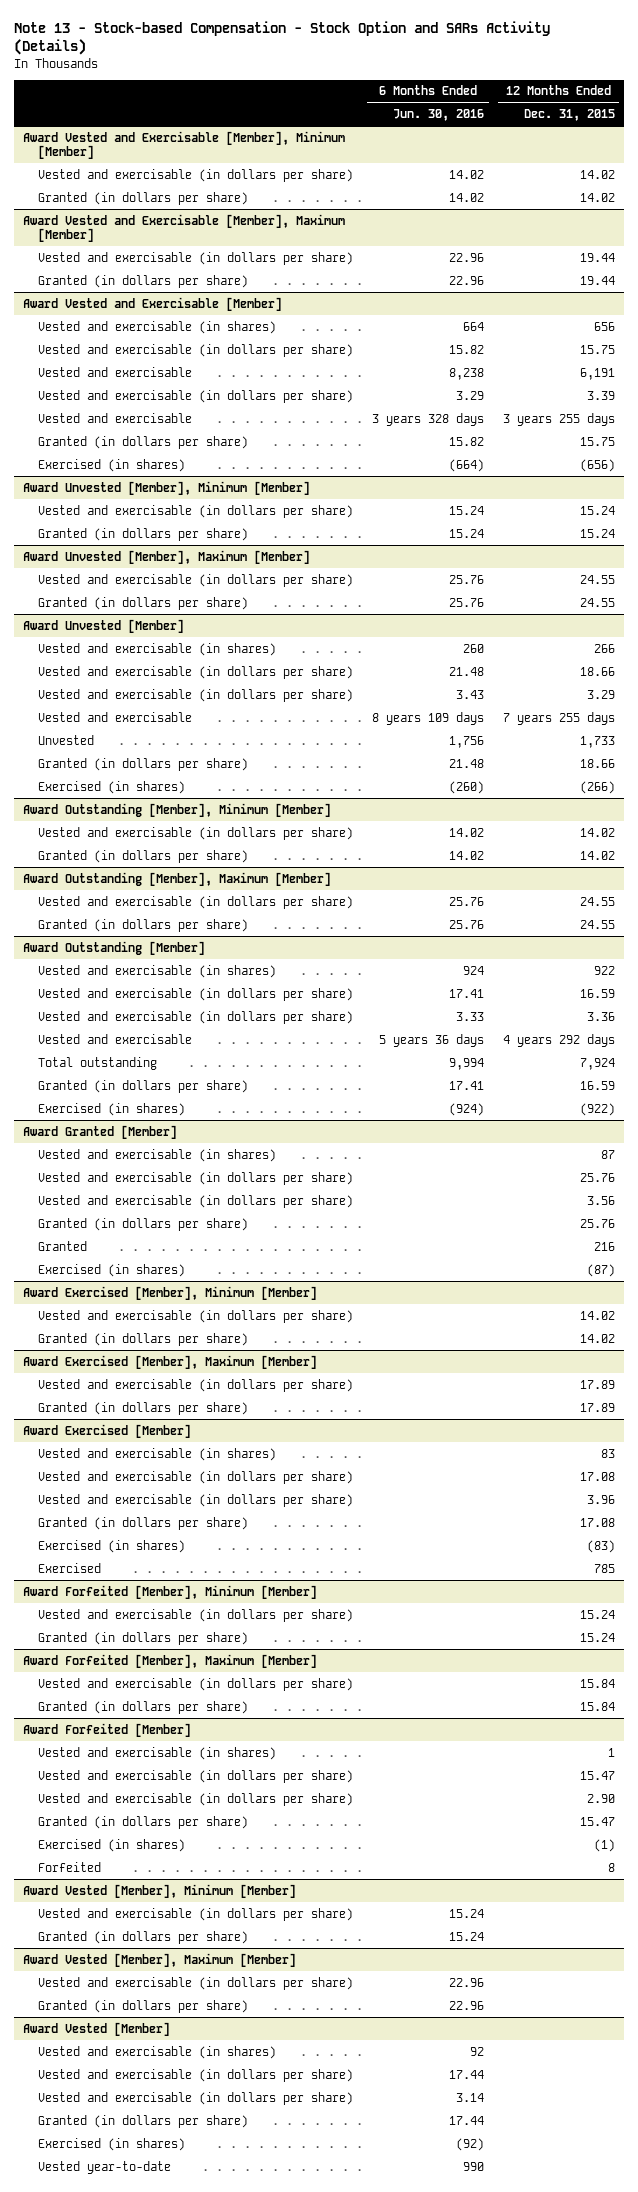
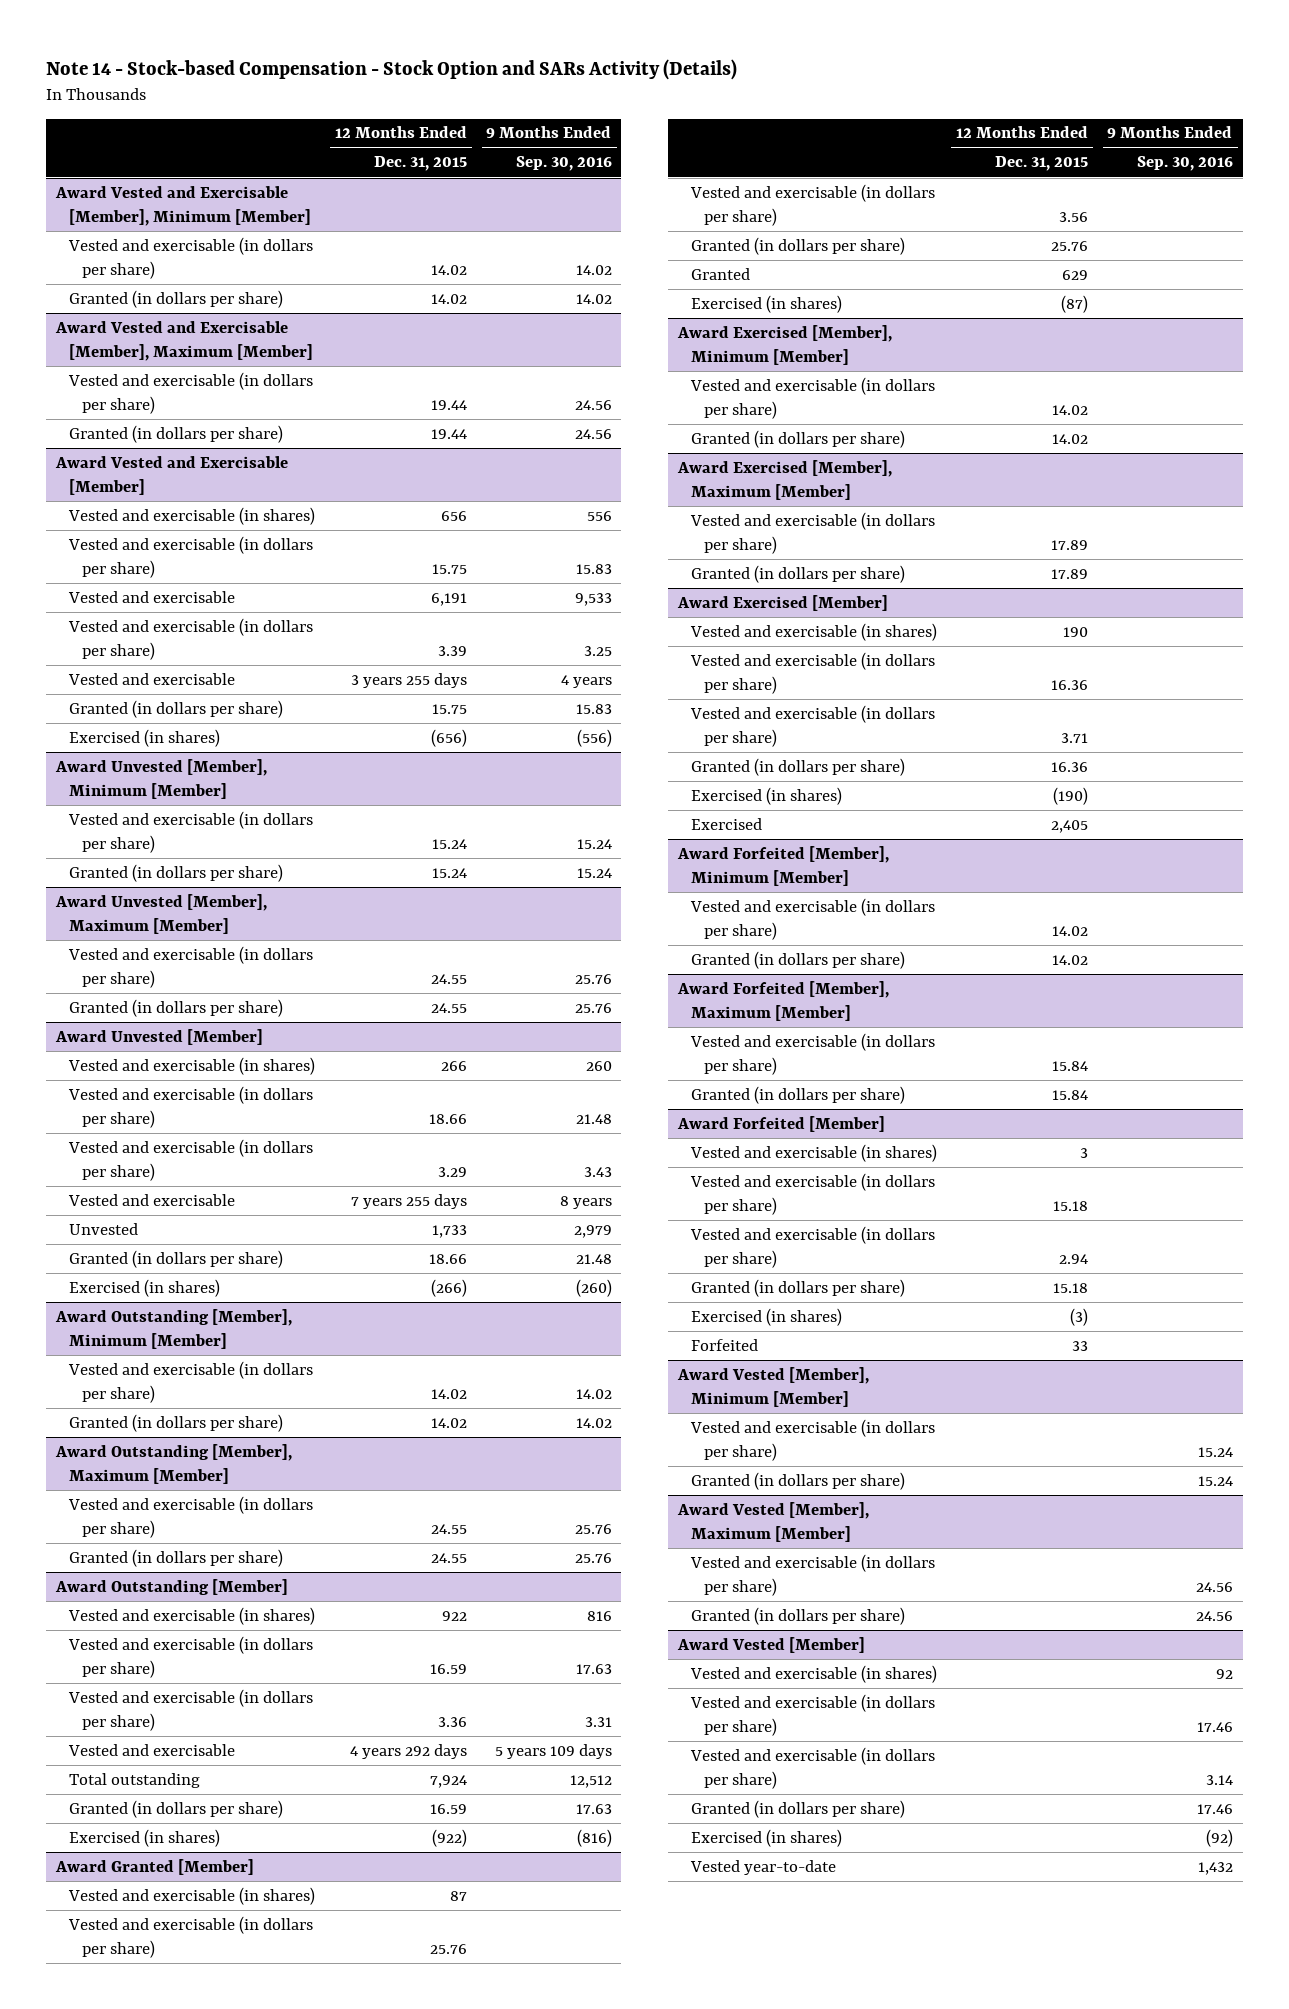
- Note 13 - Stock-based Compensation - Stock Option and SARs Activity (Details)
+ Note 14 - Stock-based Compensation - Stock Option and SARs Activity (Details)
- | 6 Months Ended Jun. 30, 2016 | 12 Months Ended Dec. 31, 2015
+ | 12 Months Ended Dec. 31, 2015 | 9 Months Ended Sep. 30, 2016
@ Award Granted [Member]
- Granted | | 216
+ Granted | 629 |
@ Award Exercised [Member]
- Vested and exercisable (in shares) | | 83
- Vested and exercisable (in dollars per share) | | 17.08
- Vested and exercisable (in dollars per share) | | 3.96
- Granted (in dollars per share) | | 17.08
- Exercised (in shares) | | (83)
- Exercised | | 785
+ Vested and exercisable (in shares) | 190 |
+ Vested and exercisable (in dollars per share) | 16.36 |
+ Vested and exercisable (in dollars per share) | 3.71 |
+ Granted (in dollars per share) | 16.36 |
+ Exercised (in shares) | (190) |
+ Exercised | 2,405 |
@ Award Forfeited [Member], Minimum [Member]
- Vested and exercisable (in dollars per share) | | 15.24
- Granted (in dollars per share) | | 15.24
+ Vested and exercisable (in dollars per share) | 14.02 |
+ Granted (in dollars per share) | 14.02 |
@ Award Forfeited [Member]
- Vested and exercisable (in shares) | | 1
- Vested and exercisable (in dollars per share) | | 15.47
- Vested and exercisable (in dollars per share) | | 2.90
- Granted (in dollars per share) | | 15.47
- Exercised (in shares) | | (1)
- Forfeited | | 8
+ Vested and exercisable (in shares) | 3 |
+ Vested and exercisable (in dollars per share) | 15.18 |
+ Vested and exercisable (in dollars per share) | 2.94 |
+ Granted (in dollars per share) | 15.18 |
+ Exercised (in shares) | (3) |
+ Forfeited | 33 |

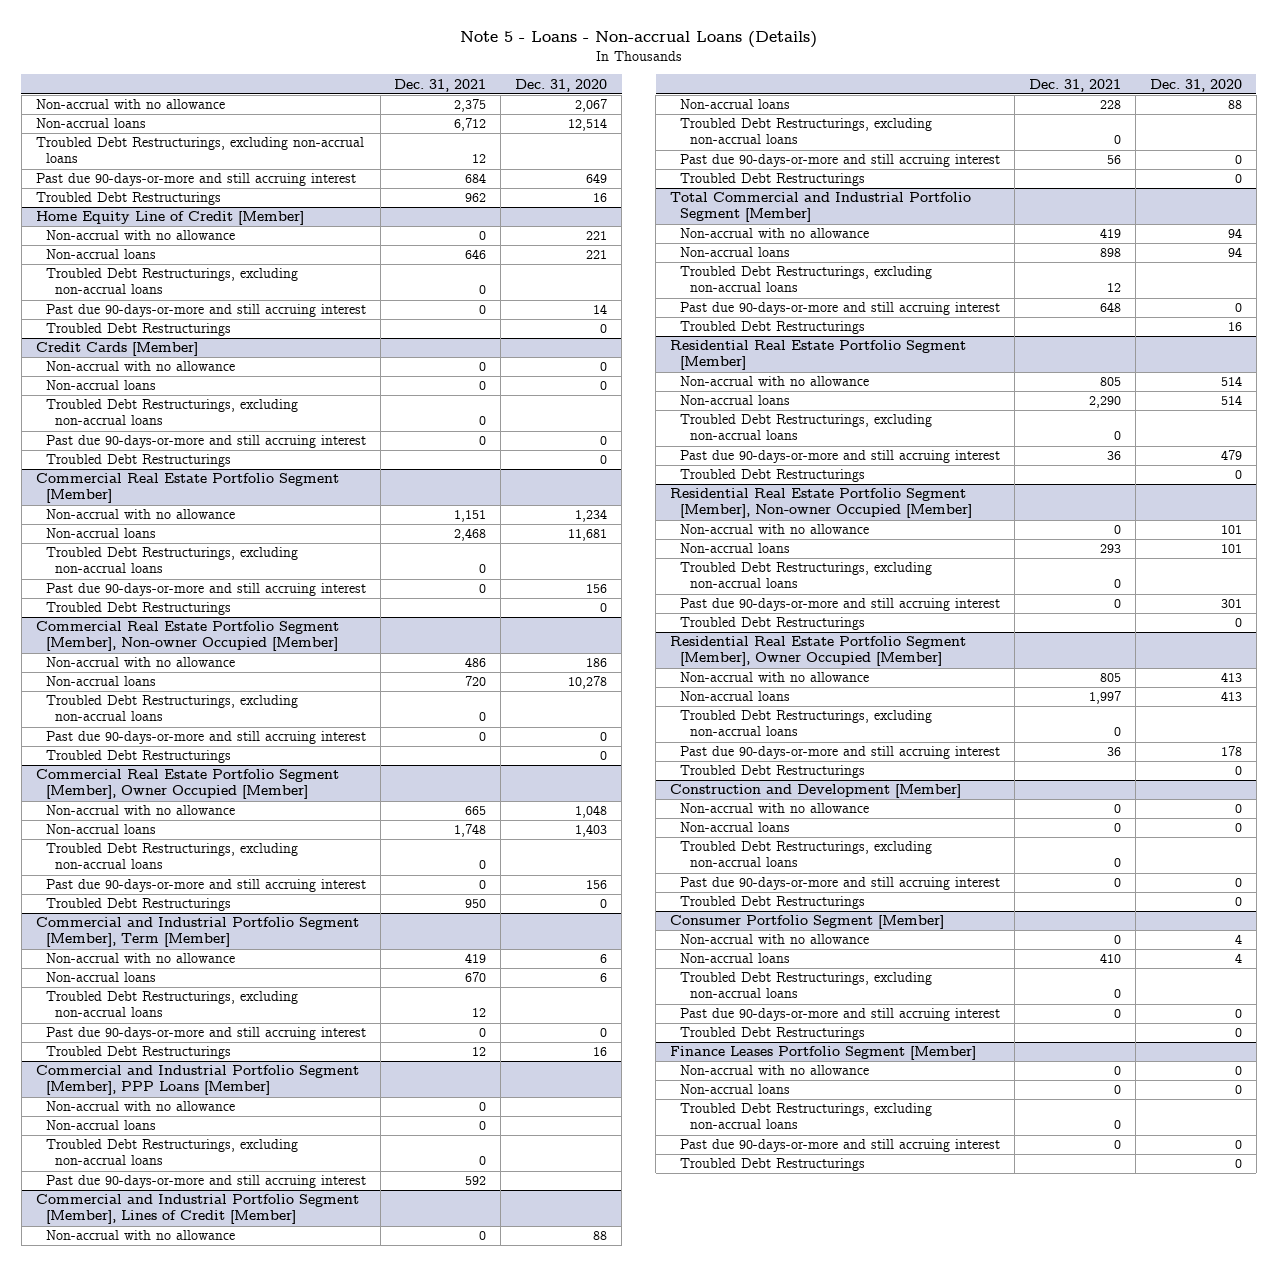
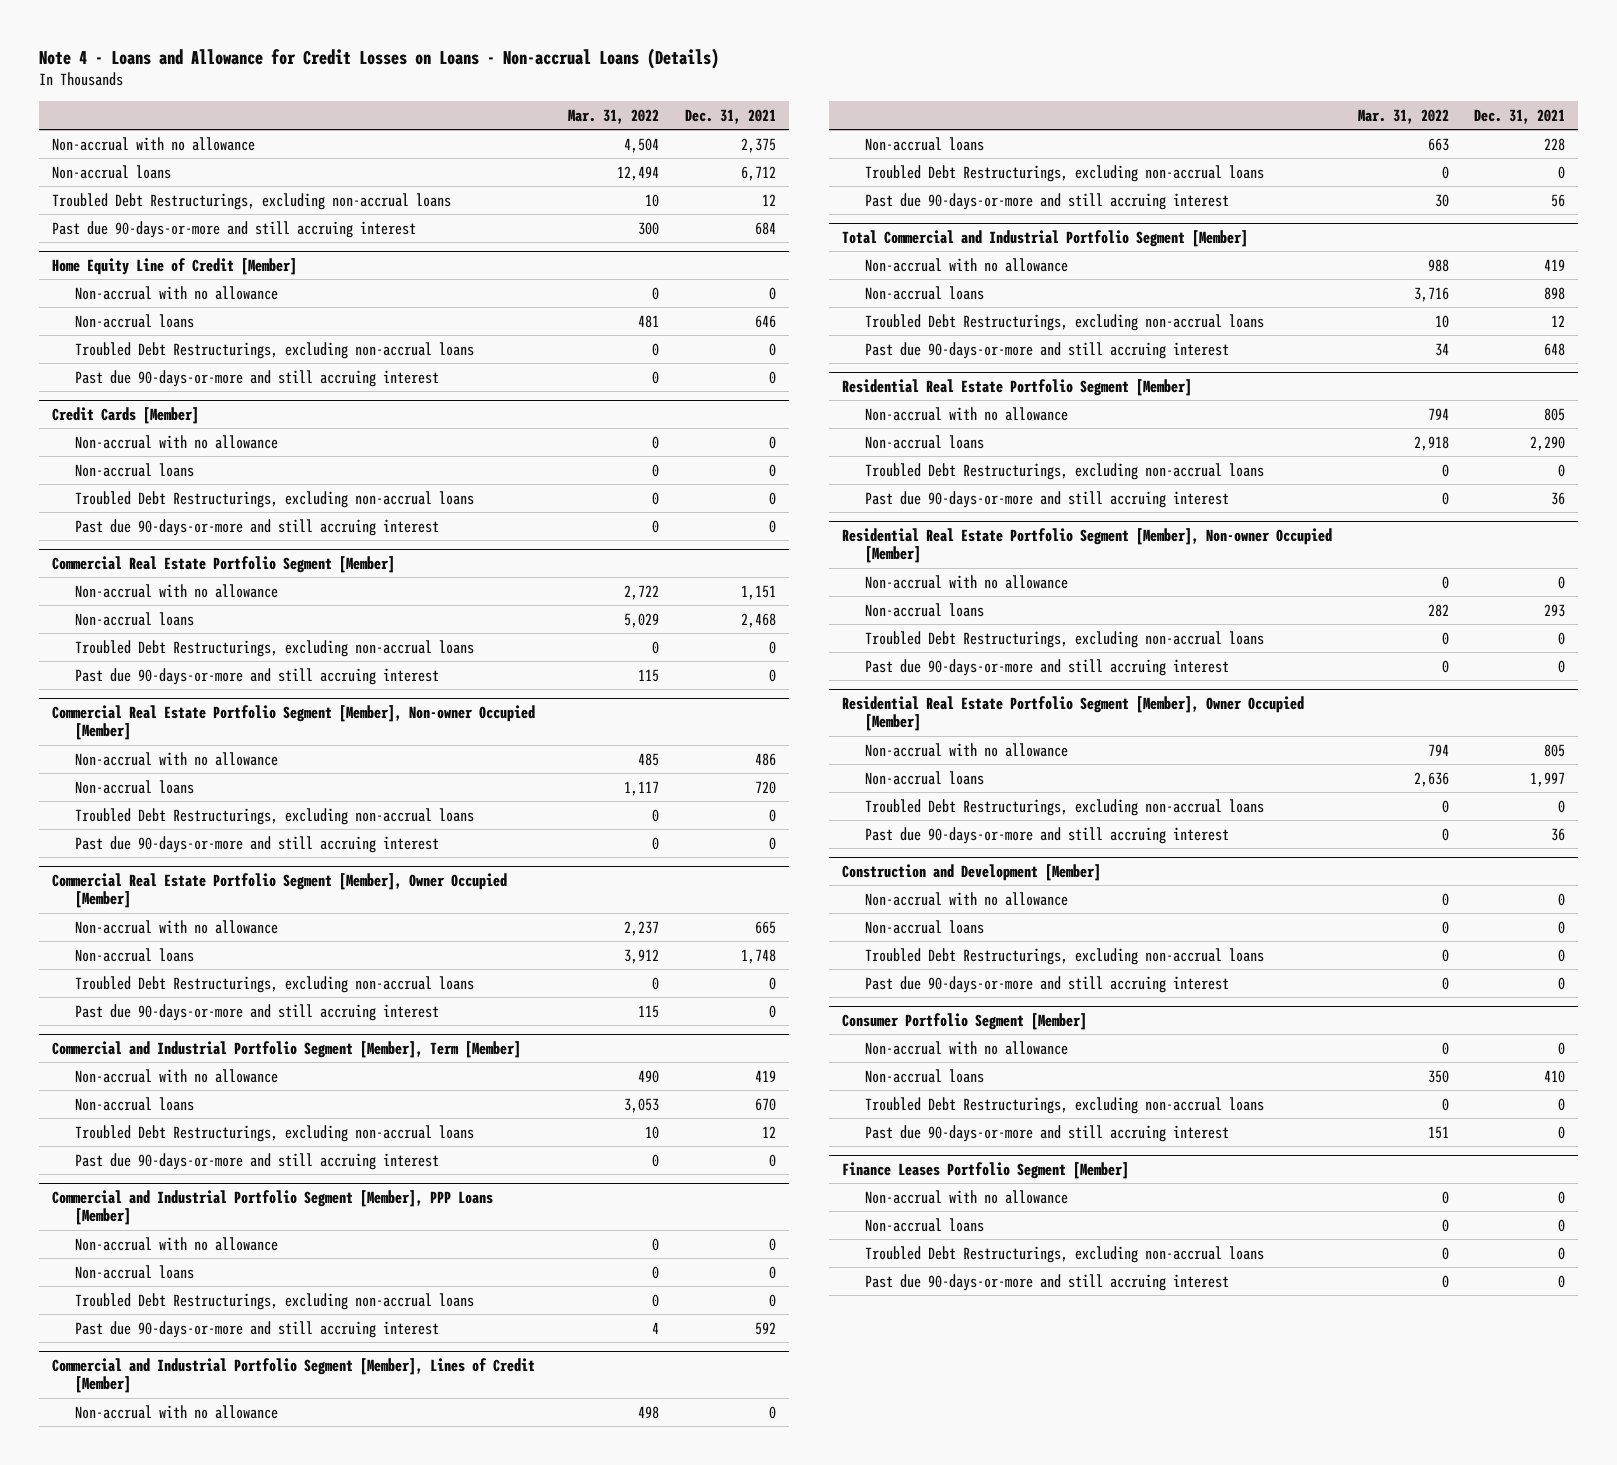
- Note 5 - Loans - Non-accrual Loans (Details)
+ Note 4 - Loans and Allowance for Credit Losses on Loans - Non-accrual Loans (Details)
- | Dec. 31, 2021 | Dec. 31, 2020
+ | Mar. 31, 2022 | Dec. 31, 2021
- Troubled Debt Restructurings | 962 | 16
@ Home Equity Line of Credit [Member]
- Troubled Debt Restructurings | | 0
@ Credit Cards [Member]
- Troubled Debt Restructurings | | 0
@ Commercial Real Estate Portfolio Segment [Member]
- Troubled Debt Restructurings | | 0
@ Commercial Real Estate Portfolio Segment [Member], Non-owner Occupied [Member]
- Troubled Debt Restructurings | | 0
@ Commercial Real Estate Portfolio Segment [Member], Owner Occupied [Member]
- Troubled Debt Restructurings | 950 | 0
@ Commercial and Industrial Portfolio Segment [Member], Term [Member]
- Troubled Debt Restructurings | 12 | 16
@ Commercial and Industrial Portfolio Segment [Member], Lines of Credit [Member]
- Troubled Debt Restructurings | | 0
@ Total Commercial and Industrial Portfolio Segment [Member]
- Troubled Debt Restructurings | | 16
@ Residential Real Estate Portfolio Segment [Member]
- Troubled Debt Restructurings | | 0
@ Residential Real Estate Portfolio Segment [Member], Non-owner Occupied [Member]
- Troubled Debt Restructurings | | 0
@ Residential Real Estate Portfolio Segment [Member], Owner Occupied [Member]
- Troubled Debt Restructurings | | 0
@ Construction and Development [Member]
- Troubled Debt Restructurings | | 0
@ Consumer Portfolio Segment [Member]
- Troubled Debt Restructurings | | 0
@ Finance Leases Portfolio Segment [Member]
- Troubled Debt Restructurings | | 0

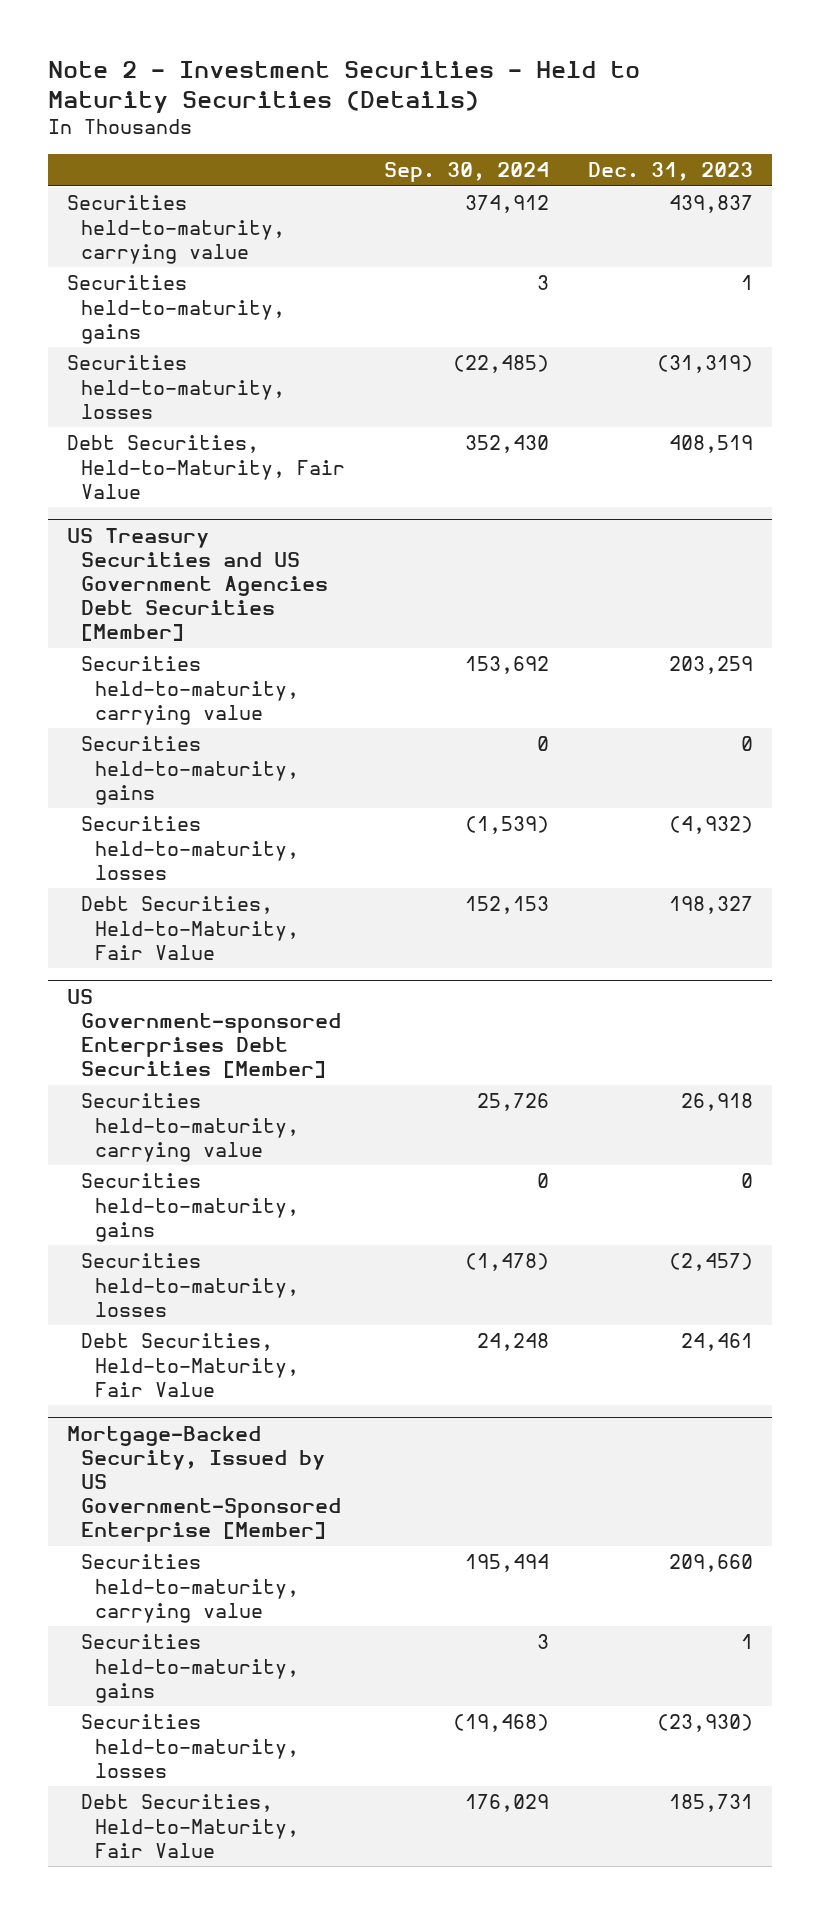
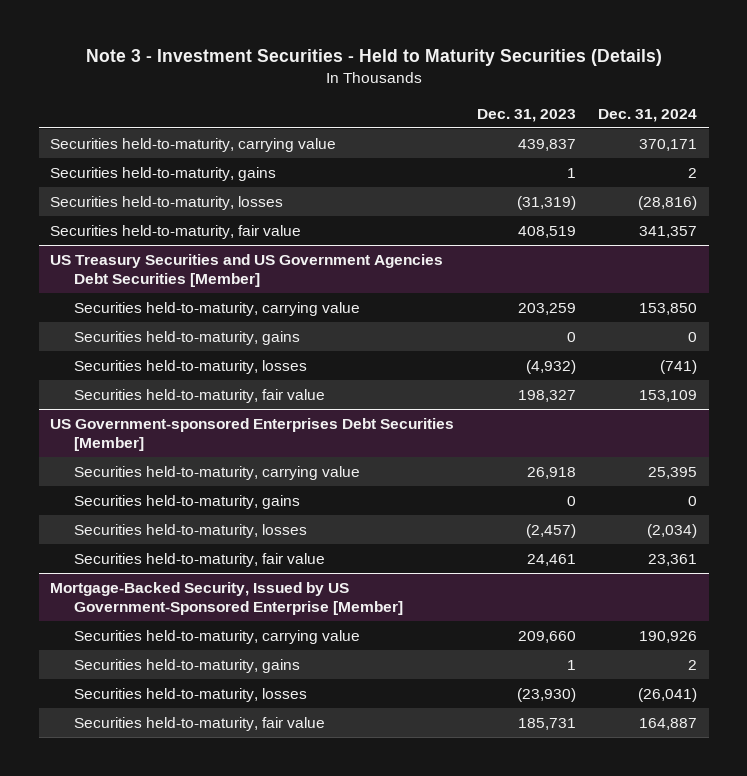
- Note 2 - Investment Securities - Held to Maturity Securities (Details)
+ Note 3 - Investment Securities - Held to Maturity Securities (Details)
- | Sep. 30, 2024 | Dec. 31, 2023
+ | Dec. 31, 2023 | Dec. 31, 2024
- Debt Securities, Held-to-Maturity, Fair Value | 352,430 | 408,519
+ Securities held-to-maturity, fair value | 408,519 | 341,357
@ US Treasury Securities and US Government Agencies Debt Securities [Member]
- Debt Securities, Held-to-Maturity, Fair Value | 152,153 | 198,327
+ Securities held-to-maturity, fair value | 198,327 | 153,109
@ US Government-sponsored Enterprises Debt Securities [Member]
- Debt Securities, Held-to-Maturity, Fair Value | 24,248 | 24,461
+ Securities held-to-maturity, fair value | 24,461 | 23,361
@ Mortgage-Backed Security, Issued by US Government-Sponsored Enterprise [Member]
- Debt Securities, Held-to-Maturity, Fair Value | 176,029 | 185,731
+ Securities held-to-maturity, fair value | 185,731 | 164,887

